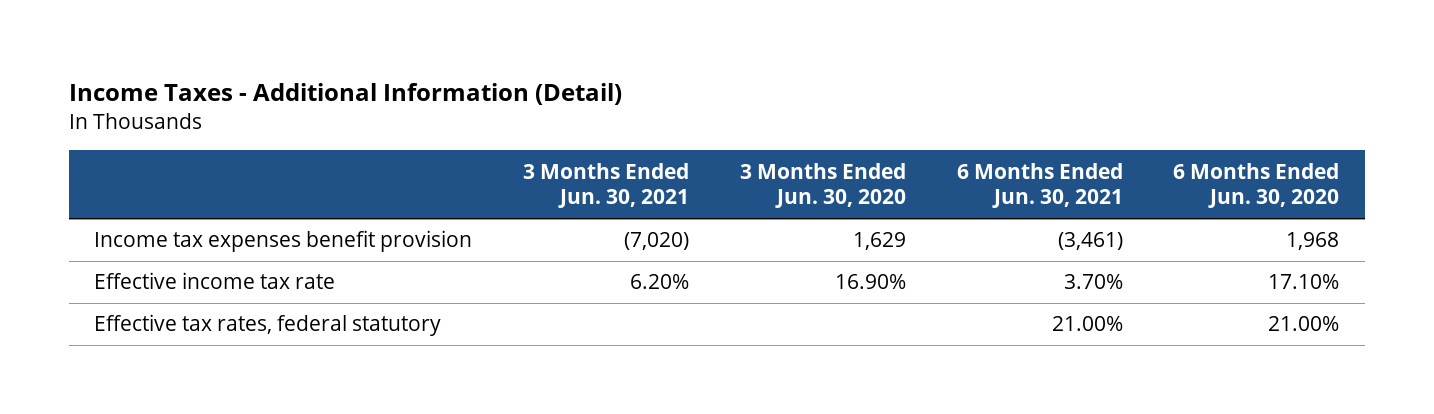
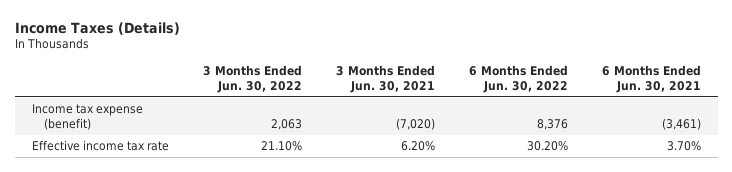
- Income Taxes - Additional Information (Detail)
+ Income Taxes (Details)
- | 3 Months Ended Jun. 30, 2021 | 3 Months Ended Jun. 30, 2020 | 6 Months Ended Jun. 30, 2021 | 6 Months Ended Jun. 30, 2020
+ | 3 Months Ended Jun. 30, 2022 | 3 Months Ended Jun. 30, 2021 | 6 Months Ended Jun. 30, 2022 | 6 Months Ended Jun. 30, 2021
- Income tax expenses benefit provision | (7,020) | 1,629 | (3,461) | 1,968
+ Income tax expense (benefit) | 2,063 | (7,020) | 8,376 | (3,461)
- Effective tax rates, federal statutory | | | 21.00% | 21.00%

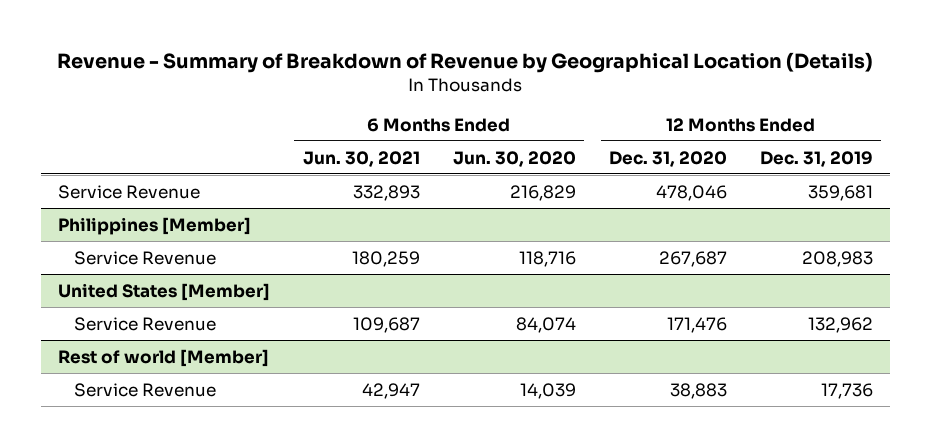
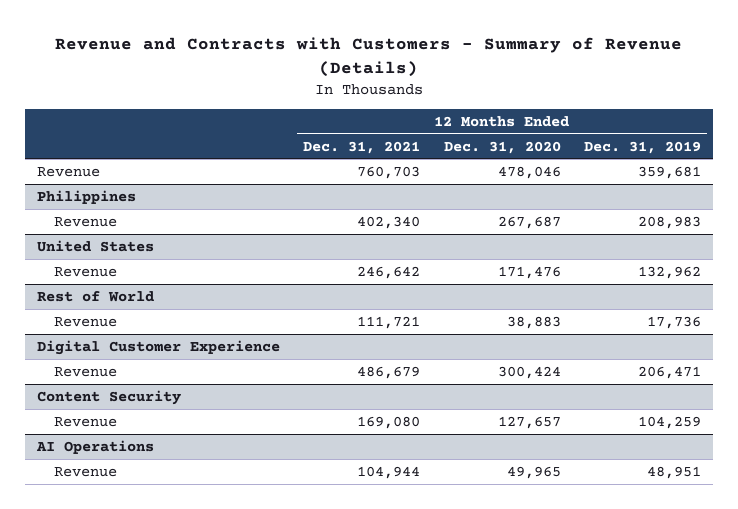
- Revenue - Summary of Breakdown of Revenue by Geographical Location (Details)
+ Revenue and Contracts with Customers - Summary of Revenue (Details)
- | 6 Months Ended Jun. 30, 2021 | 6 Months Ended Jun. 30, 2020 | 12 Months Ended Dec. 31, 2020 | 12 Months Ended Dec. 31, 2019
+ | 12 Months Ended Dec. 31, 2021 | 12 Months Ended Dec. 31, 2020 | 12 Months Ended Dec. 31, 2019
- Service Revenue | 332,893 | 216,829 | 478,046 | 359,681
- Philippines [Member]
- Service Revenue | 180,259 | 118,716 | 267,687 | 208,983
- United States [Member]
- Service Revenue | 109,687 | 84,074 | 171,476 | 132,962
- Rest of world [Member]
- Service Revenue | 42,947 | 14,039 | 38,883 | 17,736
+ Revenue | 760,703 | 478,046 | 359,681
+ Philippines
+ Revenue | 402,340 | 267,687 | 208,983
+ United States
+ Revenue | 246,642 | 171,476 | 132,962
+ Rest of World
+ Revenue | 111,721 | 38,883 | 17,736
+ Digital Customer Experience
+ Revenue | 486,679 | 300,424 | 206,471
+ Content Security
+ Revenue | 169,080 | 127,657 | 104,259
+ AI Operations
+ Revenue | 104,944 | 49,965 | 48,951

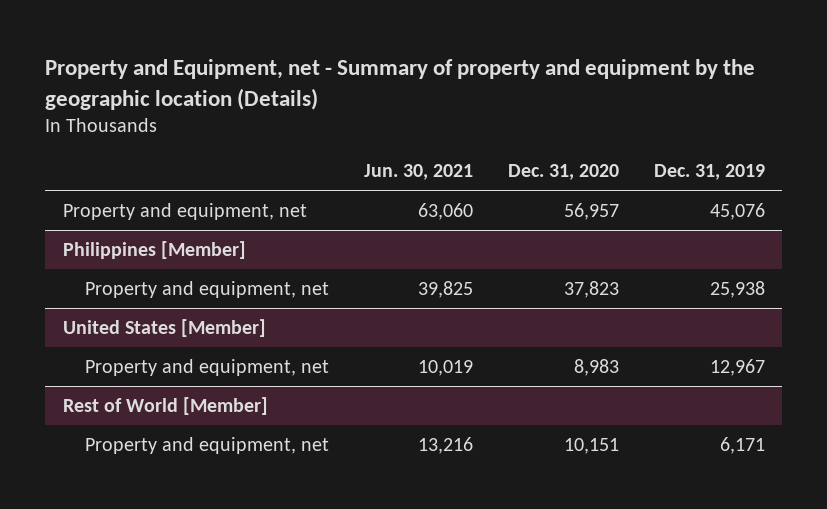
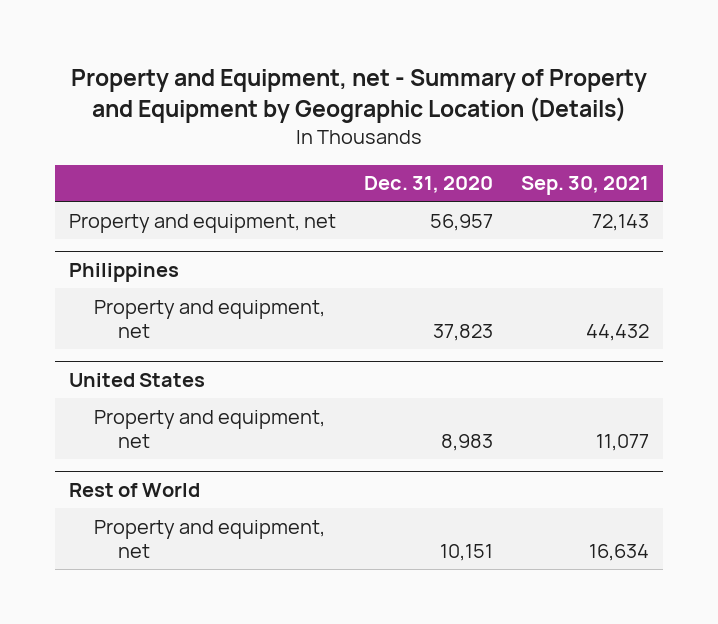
- Property and Equipment, net - Summary of property and equipment by the geographic location (Details)
+ Property and Equipment, net - Summary of Property and Equipment by Geographic Location (Details)
- | Jun. 30, 2021 | Dec. 31, 2020 | Dec. 31, 2019
+ | Dec. 31, 2020 | Sep. 30, 2021
- Philippines [Member]
+ Philippines
- United States [Member]
+ United States
- Rest of World [Member]
+ Rest of World

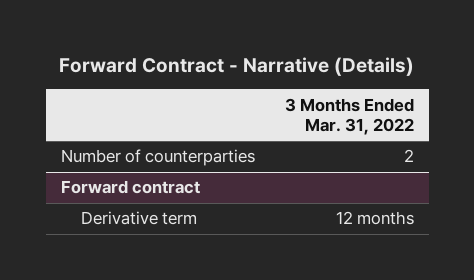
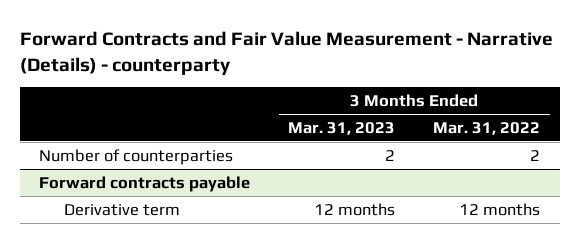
- Forward Contract - Narrative (Details)
+ Forward Contracts and Fair Value Measurement - Narrative (Details) - counterparty
- | 3 Months Ended Mar. 31, 2022
+ | 3 Months Ended Mar. 31, 2023 | 3 Months Ended Mar. 31, 2022
- Forward contract
+ Forward contracts payable

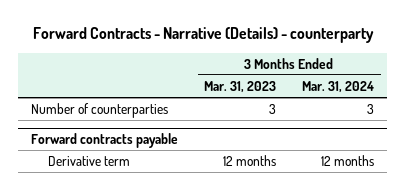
- Forward Contracts and Fair Value Measurement - Narrative (Details) - counterparty
+ Forward Contracts - Narrative (Details) - counterparty
- | 3 Months Ended Mar. 31, 2023 | 3 Months Ended Mar. 31, 2022
+ | 3 Months Ended Mar. 31, 2023 | 3 Months Ended Mar. 31, 2024
- Number of counterparties | 2 | 2
+ Number of counterparties | 3 | 3

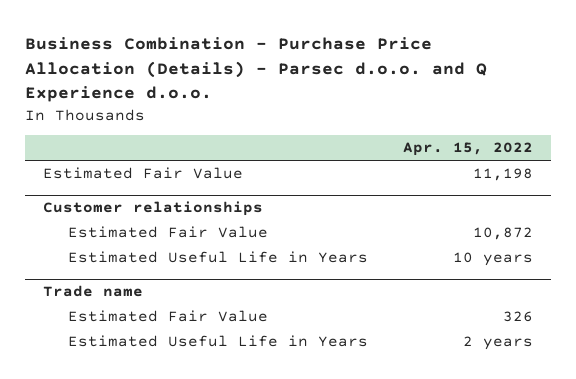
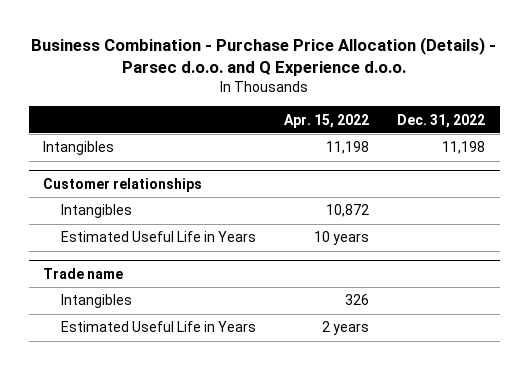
- | Apr. 15, 2022
+ | Apr. 15, 2022 | Dec. 31, 2022
- Estimated Fair Value | 11,198
+ Intangibles | 11,198 | 11,198
@ Customer relationships
- Estimated Fair Value | 10,872
+ Intangibles | 10,872 |
@ Trade name
- Estimated Fair Value | 326
+ Intangibles | 326 |

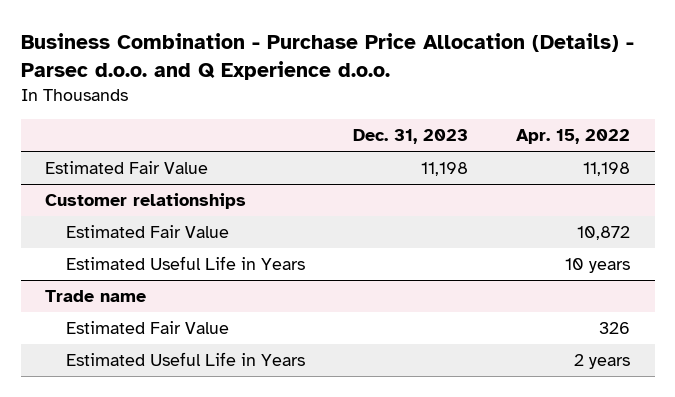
- | Apr. 15, 2022 | Dec. 31, 2022
+ | Dec. 31, 2023 | Apr. 15, 2022
- Intangibles | 11,198 | 11,198
+ Estimated Fair Value | 11,198 | 11,198
@ Customer relationships
- Intangibles | 10,872 |
+ Estimated Fair Value | | 10,872
@ Trade name
- Intangibles | 326 |
+ Estimated Fair Value | | 326

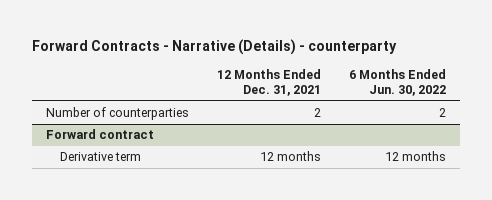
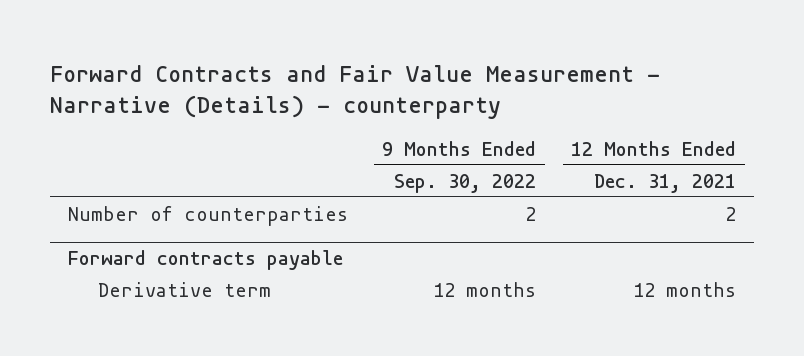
- Forward Contracts - Narrative (Details) - counterparty
+ Forward Contracts and Fair Value Measurement - Narrative (Details) - counterparty
- | 12 Months Ended Dec. 31, 2021 | 6 Months Ended Jun. 30, 2022
+ | 9 Months Ended Sep. 30, 2022 | 12 Months Ended Dec. 31, 2021
- Forward contract
+ Forward contracts payable

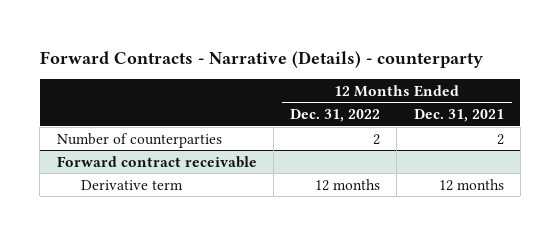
- Forward Contracts and Fair Value Measurement - Narrative (Details) - counterparty
+ Forward Contracts - Narrative (Details) - counterparty
- | 9 Months Ended Sep. 30, 2022 | 12 Months Ended Dec. 31, 2021
+ | 12 Months Ended Dec. 31, 2022 | 12 Months Ended Dec. 31, 2021
- Forward contracts payable
+ Forward contract receivable

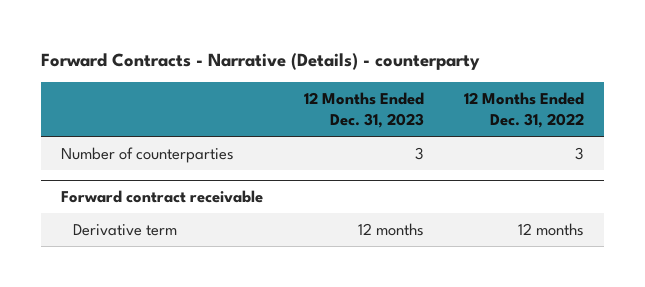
- | 12 Months Ended Dec. 31, 2022 | 12 Months Ended Dec. 31, 2021
+ | 12 Months Ended Dec. 31, 2023 | 12 Months Ended Dec. 31, 2022
- Number of counterparties | 2 | 2
+ Number of counterparties | 3 | 3

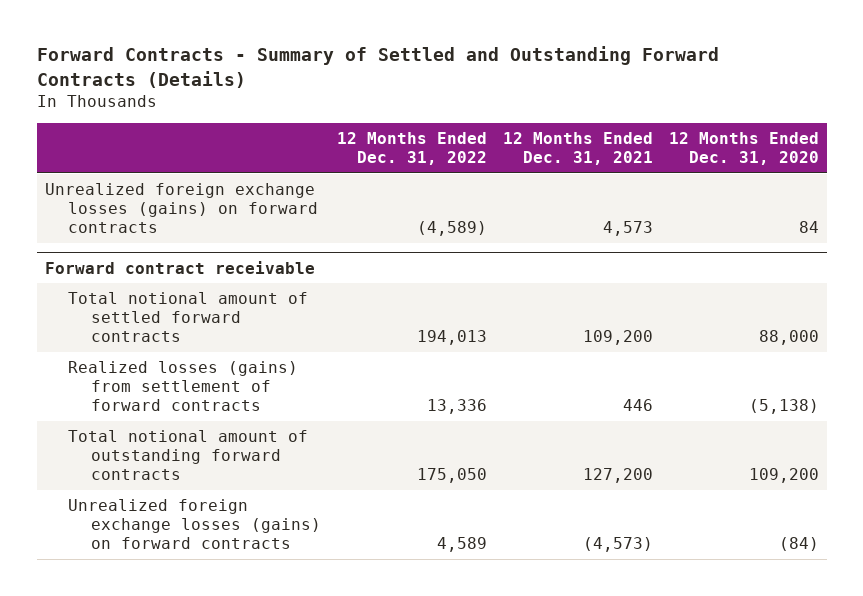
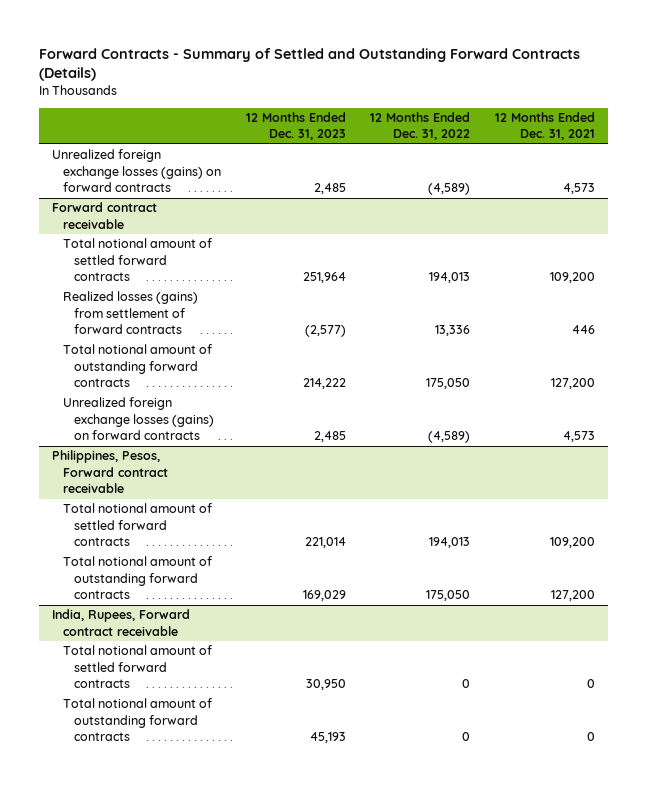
- | 12 Months Ended Dec. 31, 2022 | 12 Months Ended Dec. 31, 2021 | 12 Months Ended Dec. 31, 2020
+ | 12 Months Ended Dec. 31, 2023 | 12 Months Ended Dec. 31, 2022 | 12 Months Ended Dec. 31, 2021
@ Forward contract receivable
- Unrealized foreign exchange losses (gains) on forward contracts | 4,589 | (4,573) | (84)
+ Unrealized foreign exchange losses (gains) on forward contracts | 2,485 | (4,589) | 4,573
+ Philippines, Pesos, Forward contract receivable
+ Total notional amount of settled forward contracts | 221,014 | 194,013 | 109,200
+ Total notional amount of outstanding forward contracts | 169,029 | 175,050 | 127,200
+ India, Rupees, Forward contract receivable
+ Total notional amount of settled forward contracts | 30,950 | 0 | 0
+ Total notional amount of outstanding forward contracts | 45,193 | 0 | 0

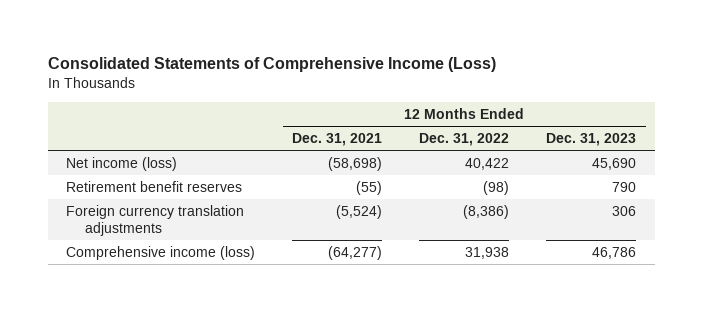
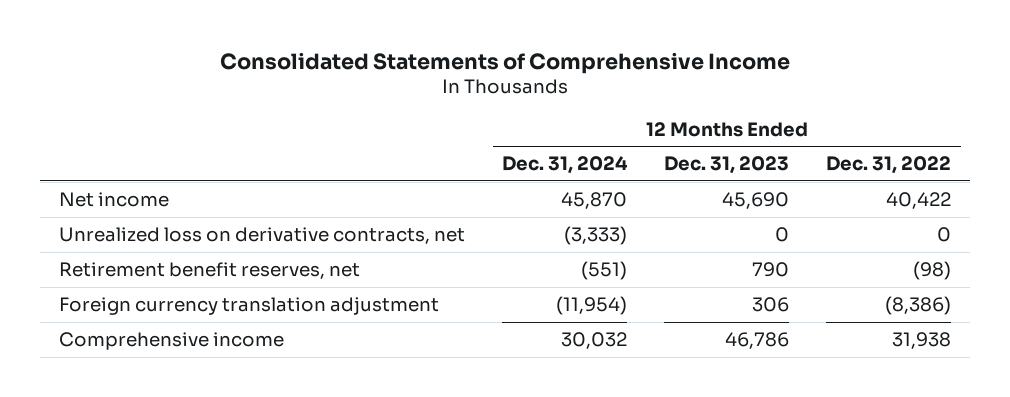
- Consolidated Statements of Comprehensive Income (Loss)
+ Consolidated Statements of Comprehensive Income
- | 12 Months Ended Dec. 31, 2021 | 12 Months Ended Dec. 31, 2022 | 12 Months Ended Dec. 31, 2023
+ | 12 Months Ended Dec. 31, 2024 | 12 Months Ended Dec. 31, 2023 | 12 Months Ended Dec. 31, 2022
- Net income (loss) | (58,698) | 40,422 | 45,690
- Retirement benefit reserves | (55) | (98) | 790
- Foreign currency translation adjustments | (5,524) | (8,386) | 306
- Comprehensive income (loss) | (64,277) | 31,938 | 46,786
+ Net income | 45,870 | 45,690 | 40,422
+ Unrealized loss on derivative contracts, net | (3,333) | 0 | 0
+ Retirement benefit reserves, net | (551) | 790 | (98)
+ Foreign currency translation adjustment | (11,954) | 306 | (8,386)
+ Comprehensive income | 30,032 | 46,786 | 31,938

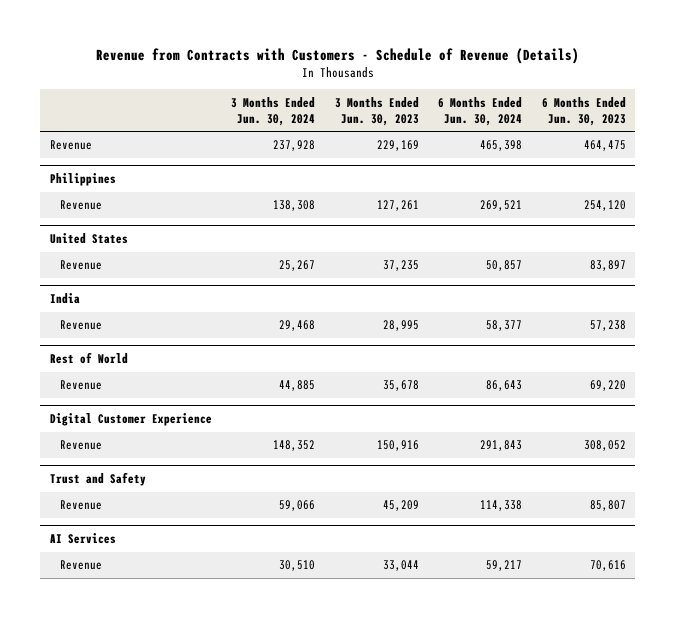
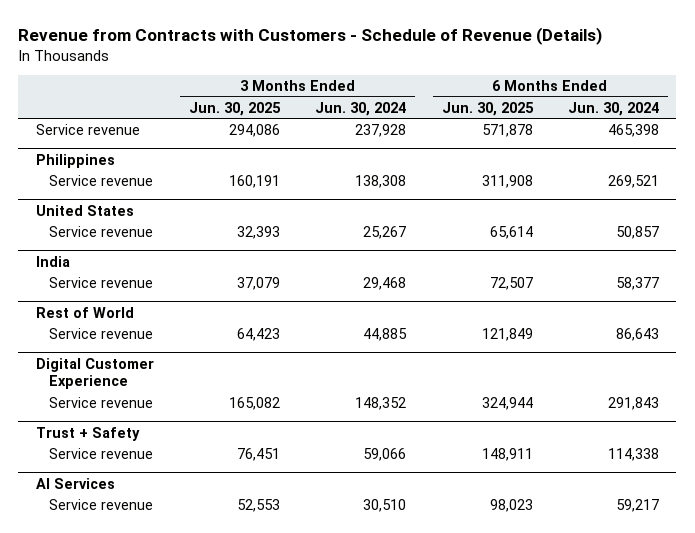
- | 3 Months Ended Jun. 30, 2024 | 3 Months Ended Jun. 30, 2023 | 6 Months Ended Jun. 30, 2024 | 6 Months Ended Jun. 30, 2023
+ | 3 Months Ended Jun. 30, 2025 | 3 Months Ended Jun. 30, 2024 | 6 Months Ended Jun. 30, 2025 | 6 Months Ended Jun. 30, 2024
- Revenue | 237,928 | 229,169 | 465,398 | 464,475
+ Service revenue | 294,086 | 237,928 | 571,878 | 465,398
@ Philippines
- Revenue | 138,308 | 127,261 | 269,521 | 254,120
+ Service revenue | 160,191 | 138,308 | 311,908 | 269,521
@ United States
- Revenue | 25,267 | 37,235 | 50,857 | 83,897
+ Service revenue | 32,393 | 25,267 | 65,614 | 50,857
@ India
- Revenue | 29,468 | 28,995 | 58,377 | 57,238
+ Service revenue | 37,079 | 29,468 | 72,507 | 58,377
@ Rest of World
- Revenue | 44,885 | 35,678 | 86,643 | 69,220
+ Service revenue | 64,423 | 44,885 | 121,849 | 86,643
@ Digital Customer Experience
- Revenue | 148,352 | 150,916 | 291,843 | 308,052
- Trust and Safety
- Revenue | 59,066 | 45,209 | 114,338 | 85,807
@ Digital Customer Experience
+ Service revenue | 165,082 | 148,352 | 324,944 | 291,843
+ Trust + Safety
+ Service revenue | 76,451 | 59,066 | 148,911 | 114,338
@ AI Services
- Revenue | 30,510 | 33,044 | 59,217 | 70,616
+ Service revenue | 52,553 | 30,510 | 98,023 | 59,217

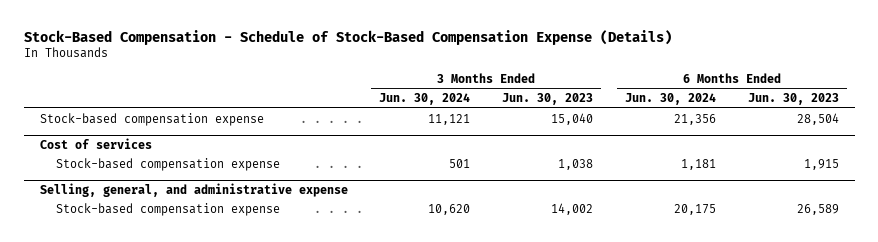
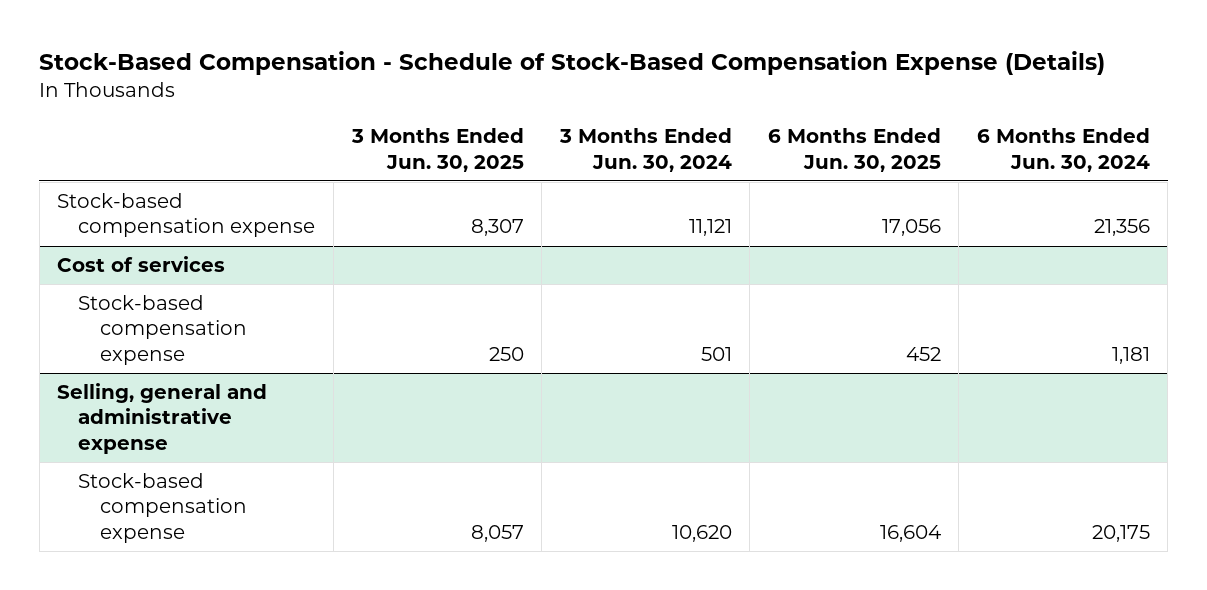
- | 3 Months Ended Jun. 30, 2024 | 3 Months Ended Jun. 30, 2023 | 6 Months Ended Jun. 30, 2024 | 6 Months Ended Jun. 30, 2023
+ | 3 Months Ended Jun. 30, 2025 | 3 Months Ended Jun. 30, 2024 | 6 Months Ended Jun. 30, 2025 | 6 Months Ended Jun. 30, 2024
- Selling, general, and administrative expense
+ Selling, general and administrative expense

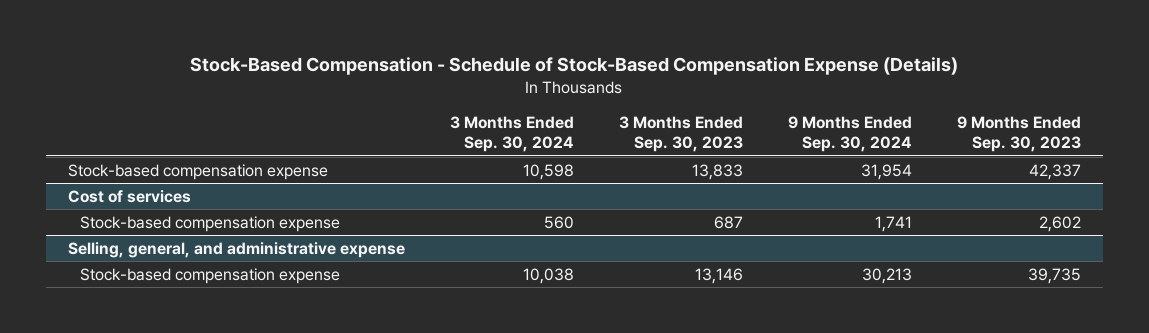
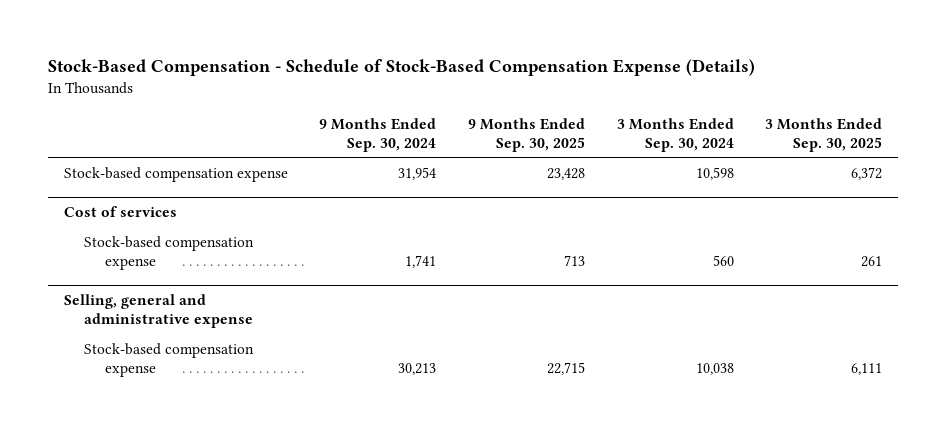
- | 3 Months Ended Sep. 30, 2024 | 3 Months Ended Sep. 30, 2023 | 9 Months Ended Sep. 30, 2024 | 9 Months Ended Sep. 30, 2023
+ | 9 Months Ended Sep. 30, 2024 | 9 Months Ended Sep. 30, 2025 | 3 Months Ended Sep. 30, 2024 | 3 Months Ended Sep. 30, 2025
- Selling, general, and administrative expense
+ Selling, general and administrative expense

